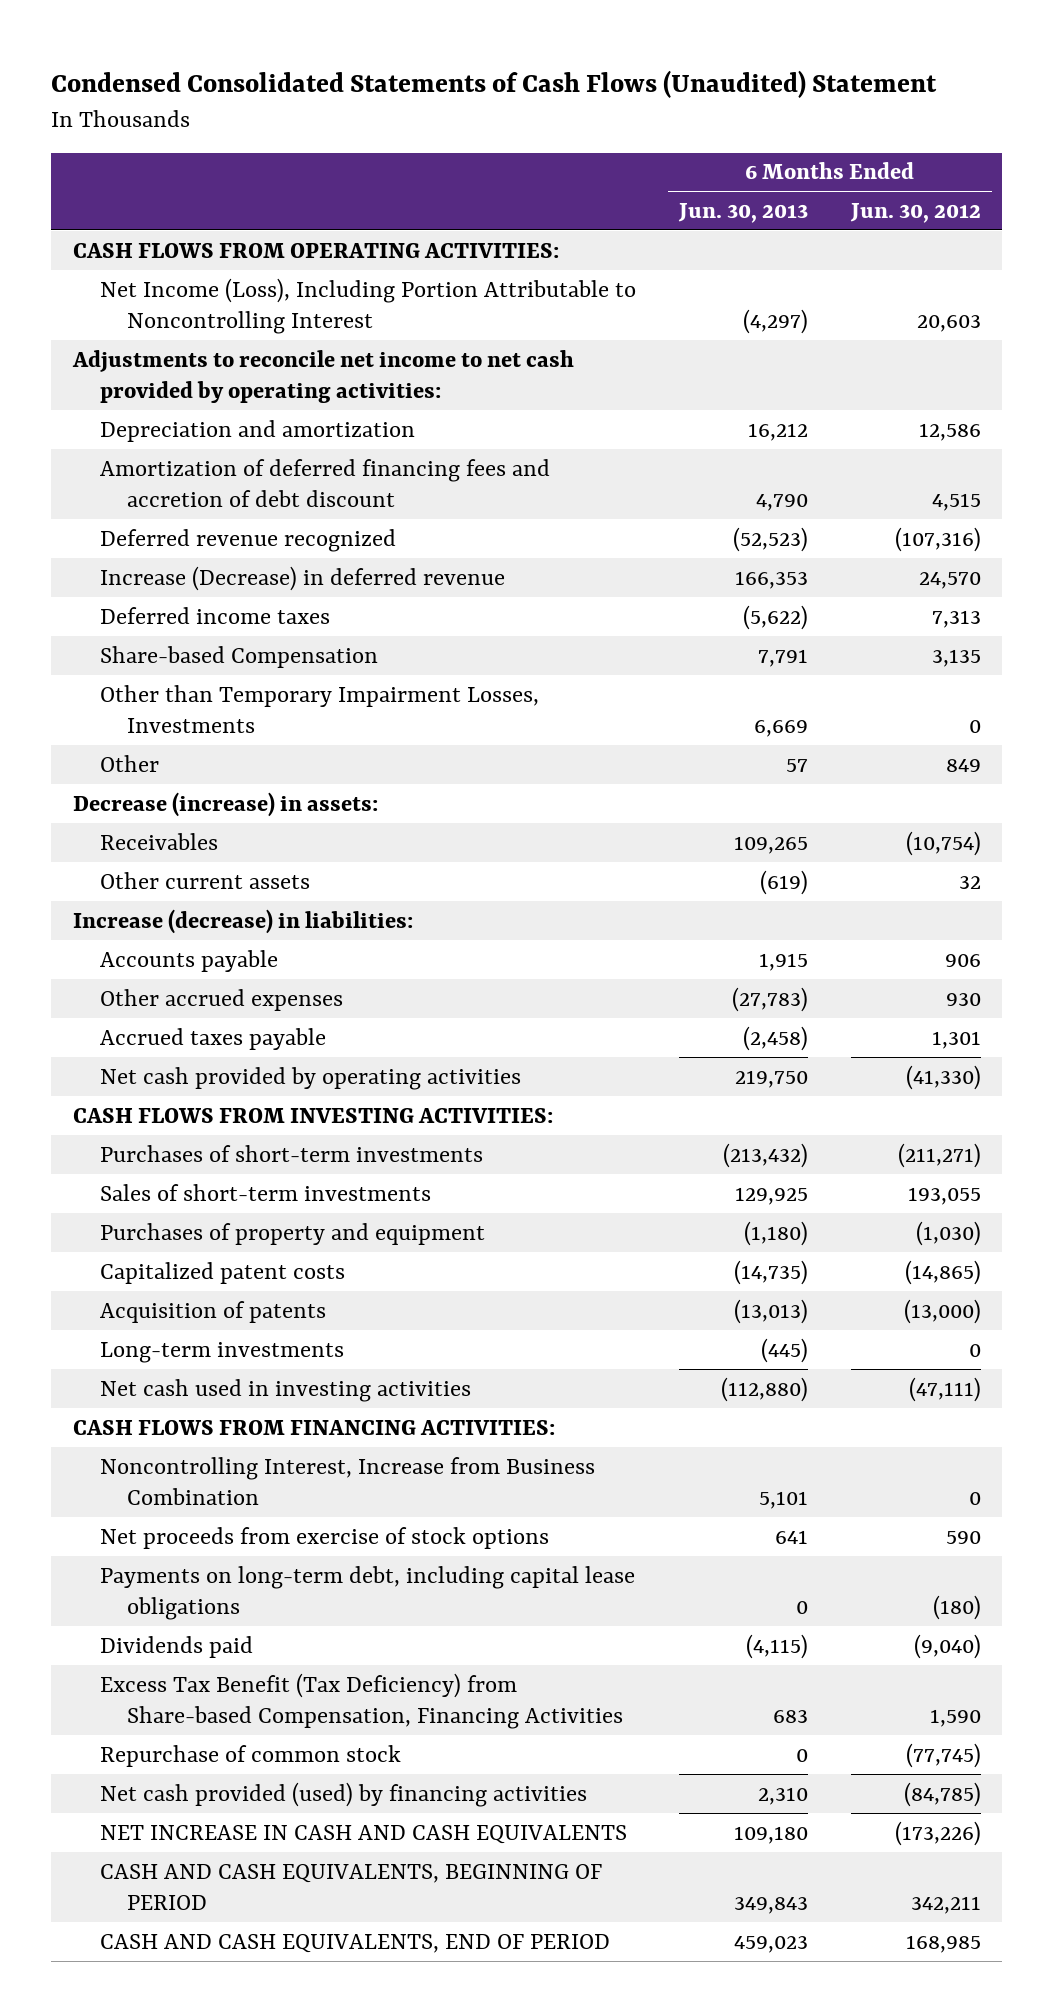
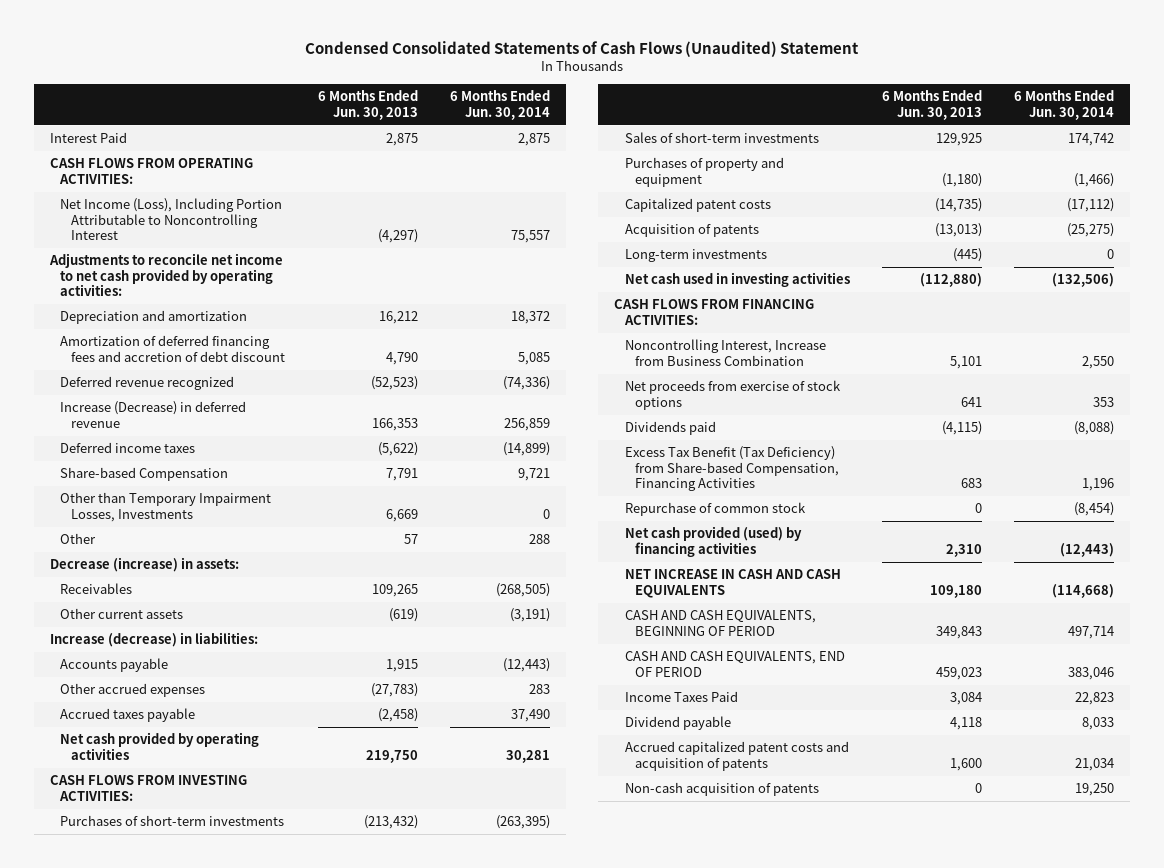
- | 6 Months Ended Jun. 30, 2013 | 6 Months Ended Jun. 30, 2012
+ | 6 Months Ended Jun. 30, 2013 | 6 Months Ended Jun. 30, 2014
+ Interest Paid | 2,875 | 2,875
- Payments on long-term debt, including capital lease obligations | 0 | (180)
+ Income Taxes Paid | 3,084 | 22,823
+ Dividend payable | 4,118 | 8,033
+ Accrued capitalized patent costs and acquisition of patents | 1,600 | 21,034
+ Non-cash acquisition of patents | 0 | 19,250

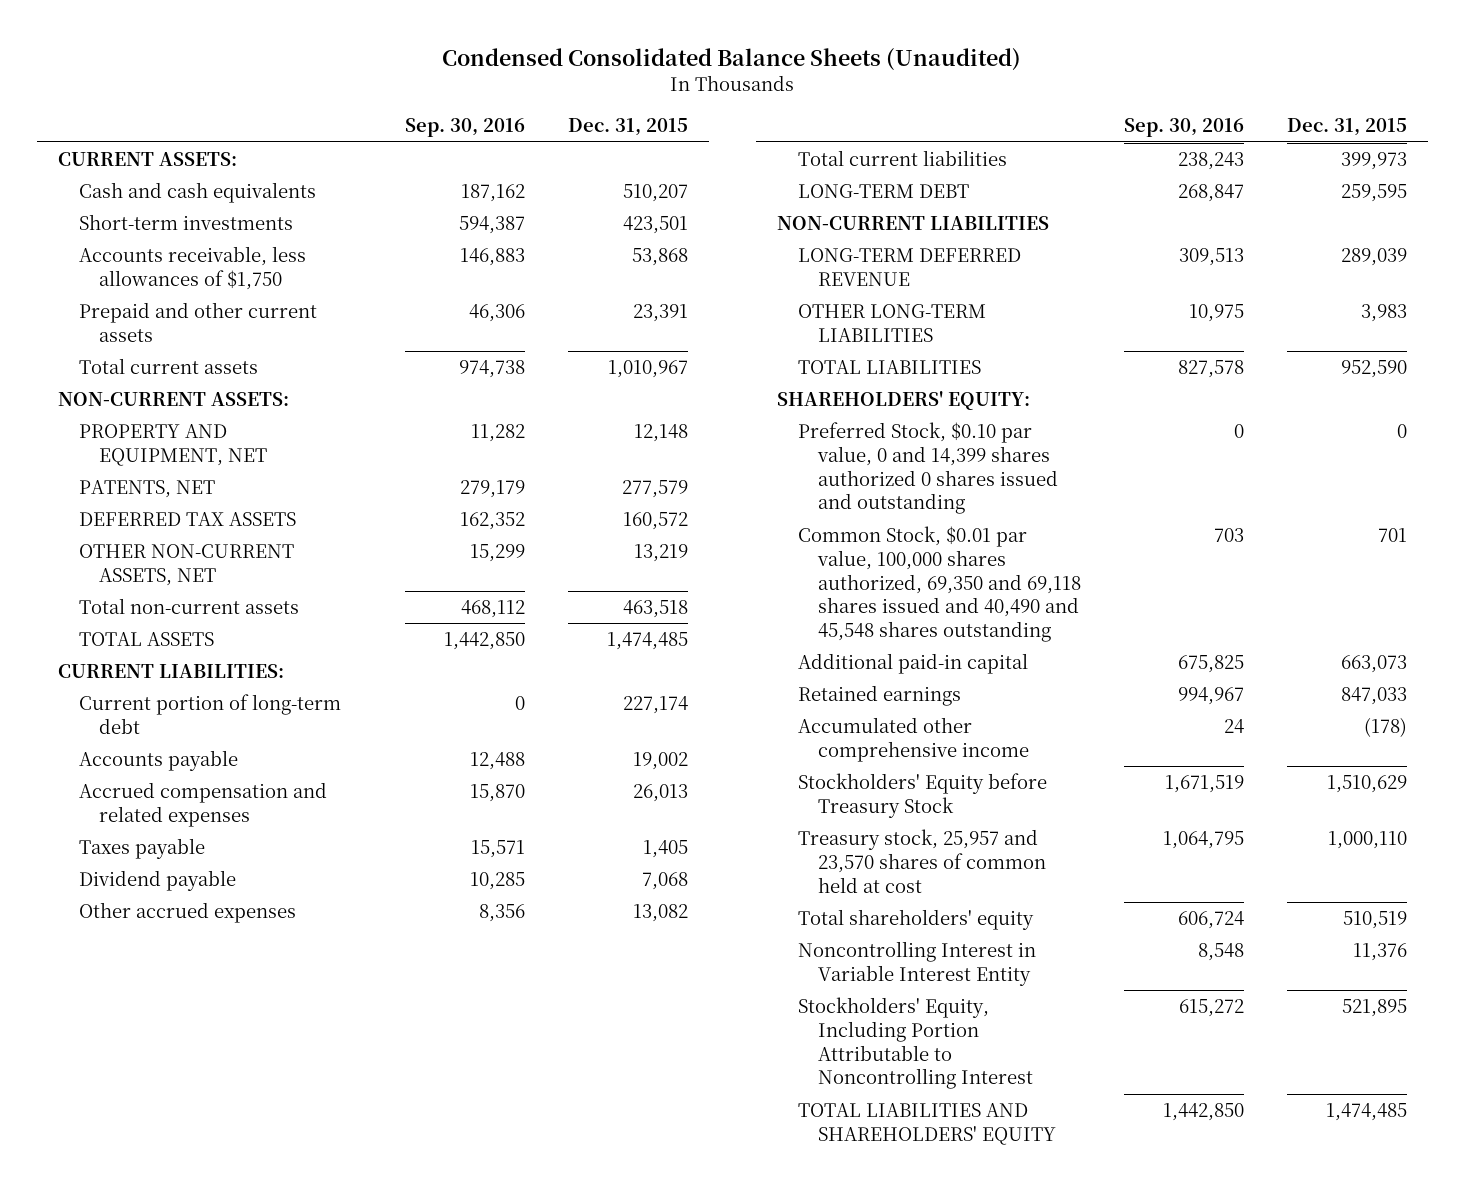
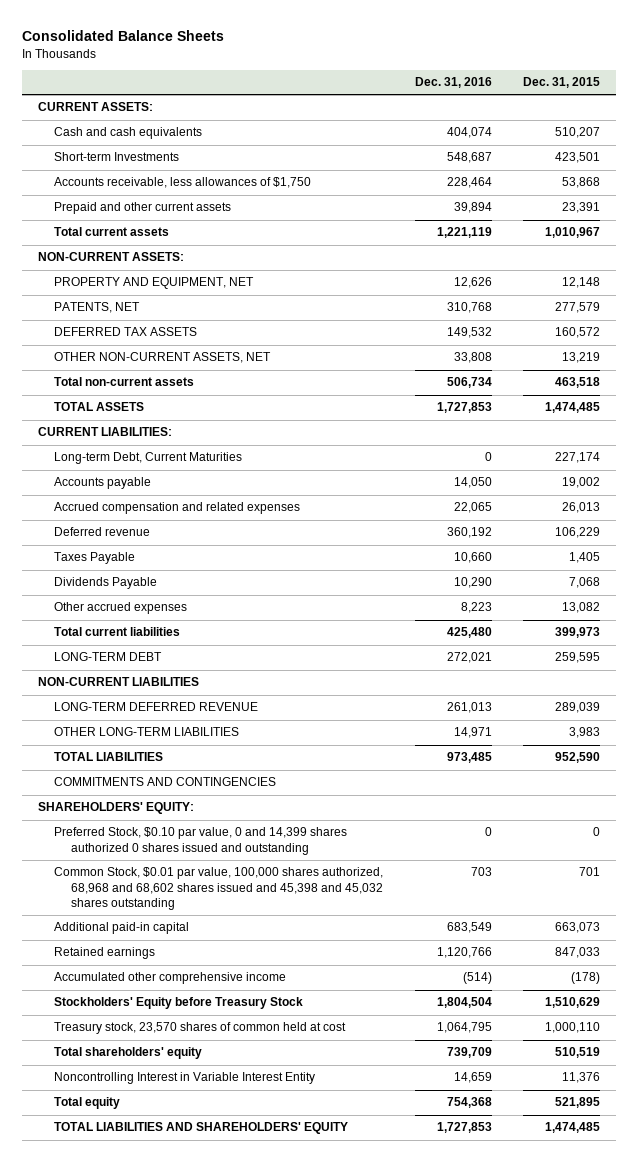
- Condensed Consolidated Balance Sheets (Unaudited)
+ Consolidated Balance Sheets
- | Sep. 30, 2016 | Dec. 31, 2015
+ | Dec. 31, 2016 | Dec. 31, 2015
- Short-term investments | 594,387 | 423,501
+ Short-term Investments | 548,687 | 423,501
- Current portion of long-term debt | 0 | 227,174
+ Long-term Debt, Current Maturities | 0 | 227,174
- Taxes payable | 15,571 | 1,405
- Dividend payable | 10,285 | 7,068
+ Deferred revenue | 360,192 | 106,229
+ Taxes Payable | 10,660 | 1,405
+ Dividends Payable | 10,290 | 7,068
+ COMMITMENTS AND CONTINGENCIES
- Common Stock, $0.01 par value, 100,000 shares authorized, 69,350 and 69,118 shares issued and 40,490 and 45,548 shares outstanding | 703 | 701
+ Common Stock, $0.01 par value, 100,000 shares authorized, 68,968 and 68,602 shares issued and 45,398 and 45,032 shares outstanding | 703 | 701
- Treasury stock, 25,957 and 23,570 shares of common held at cost | 1,064,795 | 1,000,110
+ Treasury stock, 23,570 shares of common held at cost | 1,064,795 | 1,000,110
- Stockholders' Equity, Including Portion Attributable to Noncontrolling Interest | 615,272 | 521,895
+ Total equity | 754,368 | 521,895

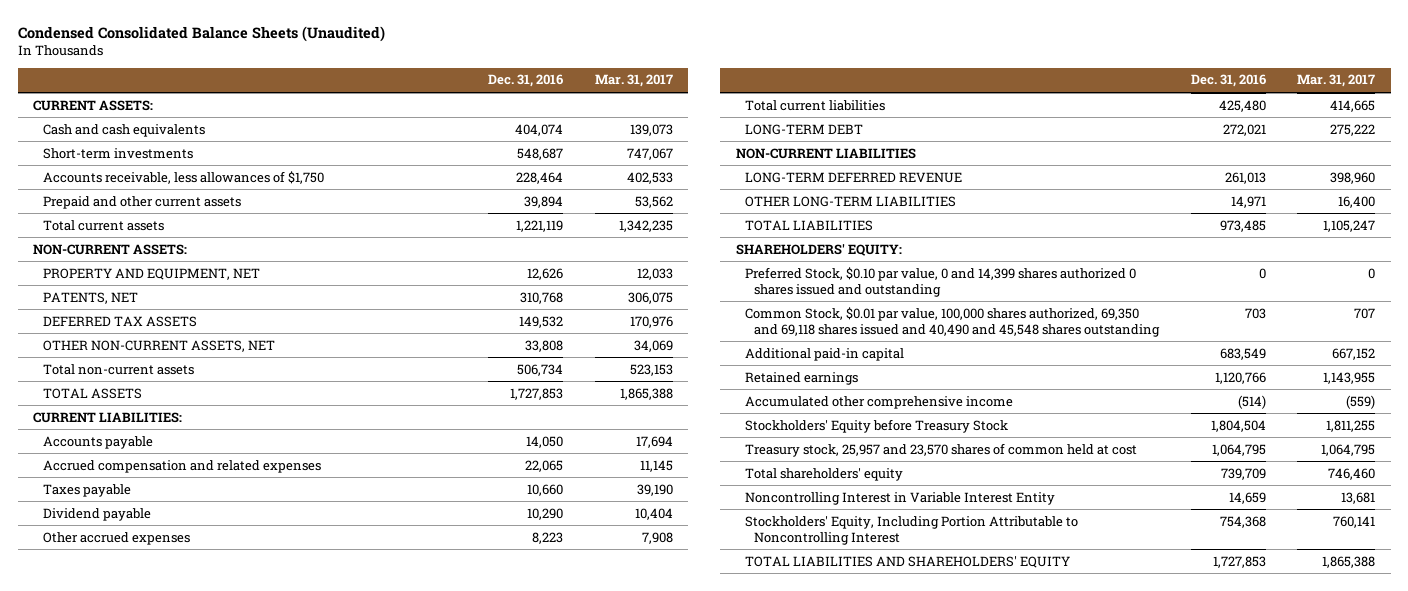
- Consolidated Balance Sheets
+ Condensed Consolidated Balance Sheets (Unaudited)
- | Dec. 31, 2016 | Dec. 31, 2015
+ | Dec. 31, 2016 | Mar. 31, 2017
- Short-term Investments | 548,687 | 423,501
+ Short-term investments | 548,687 | 747,067
- Long-term Debt, Current Maturities | 0 | 227,174
- Deferred revenue | 360,192 | 106,229
- Taxes Payable | 10,660 | 1,405
- Dividends Payable | 10,290 | 7,068
+ Taxes payable | 10,660 | 39,190
+ Dividend payable | 10,290 | 10,404
- COMMITMENTS AND CONTINGENCIES
- Common Stock, $0.01 par value, 100,000 shares authorized, 68,968 and 68,602 shares issued and 45,398 and 45,032 shares outstanding | 703 | 701
+ Common Stock, $0.01 par value, 100,000 shares authorized, 69,350 and 69,118 shares issued and 40,490 and 45,548 shares outstanding | 703 | 707
- Treasury stock, 23,570 shares of common held at cost | 1,064,795 | 1,000,110
+ Treasury stock, 25,957 and 23,570 shares of common held at cost | 1,064,795 | 1,064,795
- Total equity | 754,368 | 521,895
+ Stockholders' Equity, Including Portion Attributable to Noncontrolling Interest | 754,368 | 760,141

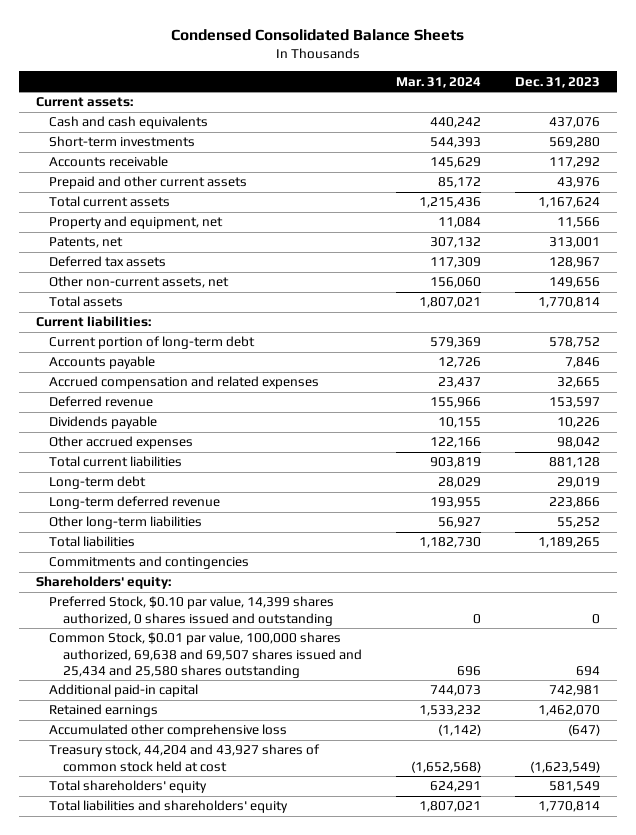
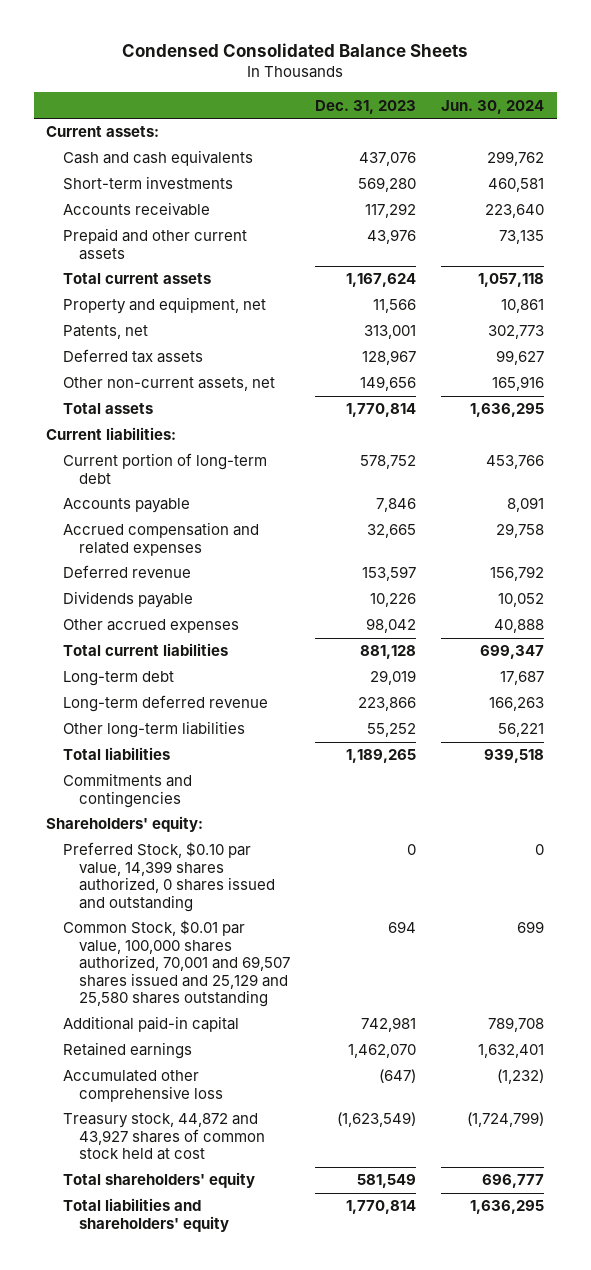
- | Mar. 31, 2024 | Dec. 31, 2023
+ | Dec. 31, 2023 | Jun. 30, 2024
- Common Stock, $0.01 par value, 100,000 shares authorized, 69,638 and 69,507 shares issued and 25,434 and 25,580 shares outstanding | 696 | 694
+ Common Stock, $0.01 par value, 100,000 shares authorized, 70,001 and 69,507 shares issued and 25,129 and 25,580 shares outstanding | 694 | 699
- Treasury stock, 44,204 and 43,927 shares of common stock held at cost | (1,652,568) | (1,623,549)
+ Treasury stock, 44,872 and 43,927 shares of common stock held at cost | (1,623,549) | (1,724,799)

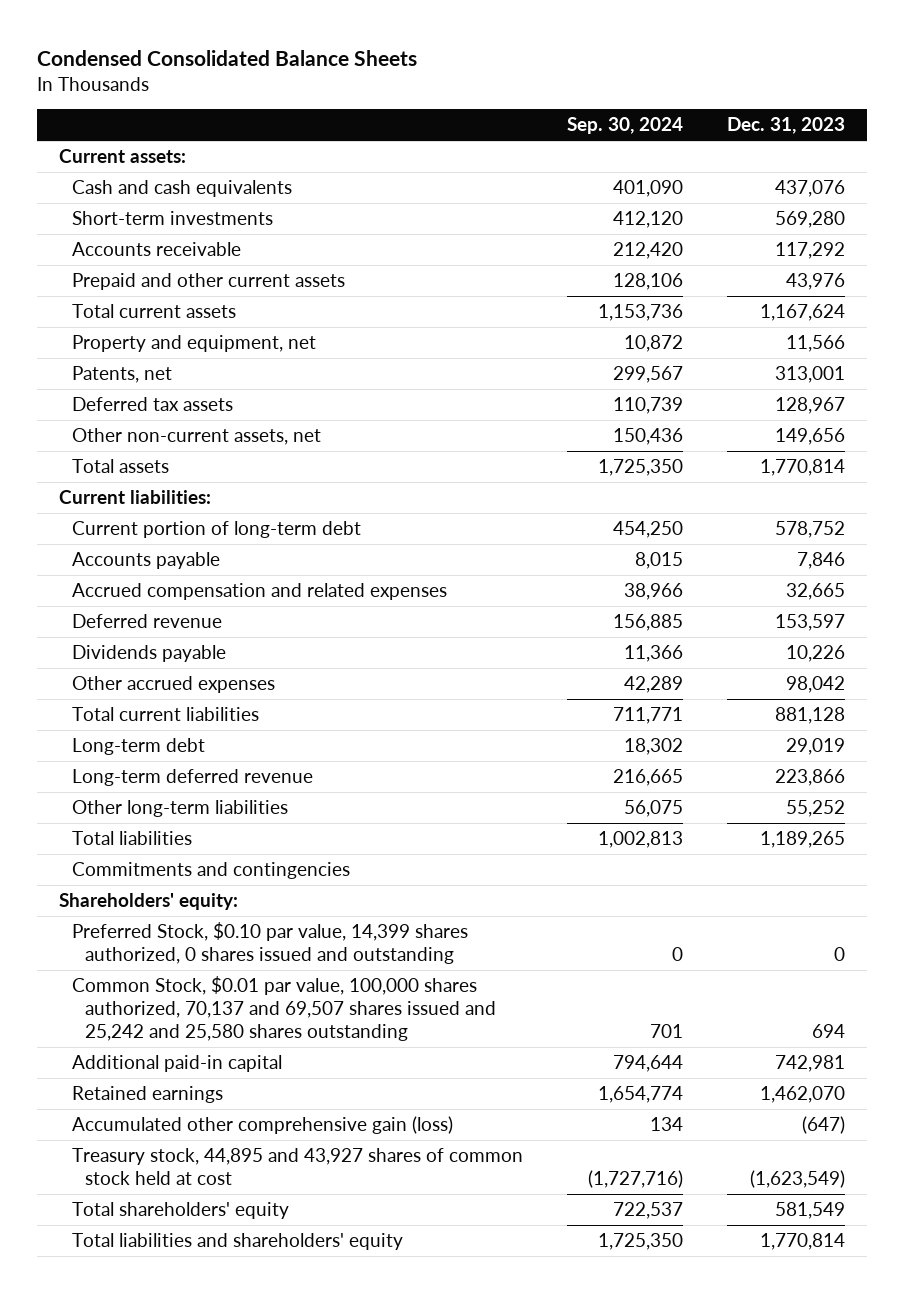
- | Dec. 31, 2023 | Jun. 30, 2024
+ | Sep. 30, 2024 | Dec. 31, 2023
- Common Stock, $0.01 par value, 100,000 shares authorized, 70,001 and 69,507 shares issued and 25,129 and 25,580 shares outstanding | 694 | 699
+ Common Stock, $0.01 par value, 100,000 shares authorized, 70,137 and 69,507 shares issued and 25,242 and 25,580 shares outstanding | 701 | 694
- Accumulated other comprehensive loss | (647) | (1,232)
- Treasury stock, 44,872 and 43,927 shares of common stock held at cost | (1,623,549) | (1,724,799)
+ Accumulated other comprehensive gain (loss) | 134 | (647)
+ Treasury stock, 44,895 and 43,927 shares of common stock held at cost | (1,727,716) | (1,623,549)

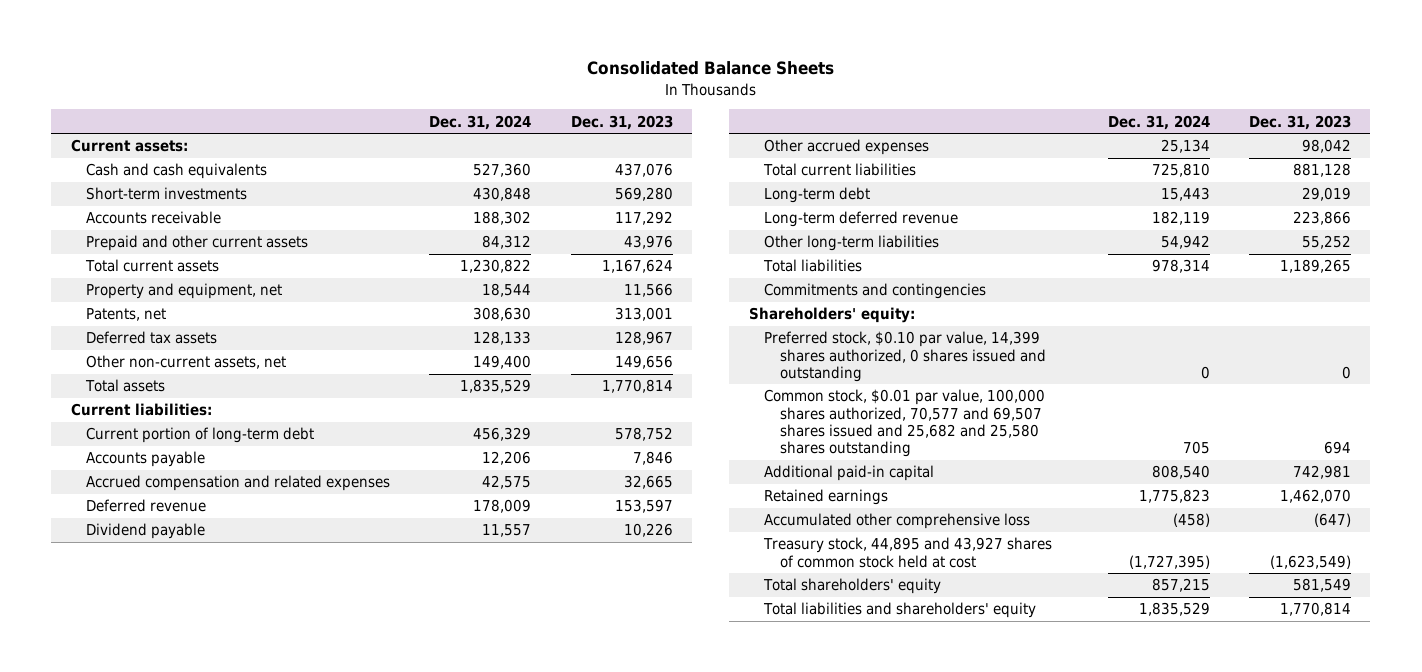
- Condensed Consolidated Balance Sheets
+ Consolidated Balance Sheets
- | Sep. 30, 2024 | Dec. 31, 2023
+ | Dec. 31, 2024 | Dec. 31, 2023
- Dividends payable | 11,366 | 10,226
+ Dividend payable | 11,557 | 10,226
- Preferred Stock, $0.10 par value, 14,399 shares authorized, 0 shares issued and outstanding | 0 | 0
- Common Stock, $0.01 par value, 100,000 shares authorized, 70,137 and 69,507 shares issued and 25,242 and 25,580 shares outstanding | 701 | 694
+ Preferred stock, $0.10 par value, 14,399 shares authorized, 0 shares issued and outstanding | 0 | 0
+ Common stock, $0.01 par value, 100,000 shares authorized, 70,577 and 69,507 shares issued and 25,682 and 25,580 shares outstanding | 705 | 694
- Accumulated other comprehensive gain (loss) | 134 | (647)
+ Accumulated other comprehensive loss | (458) | (647)

